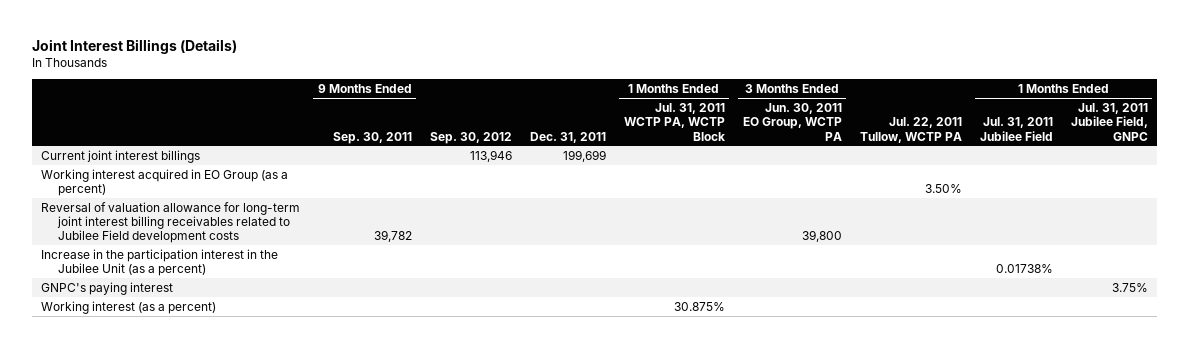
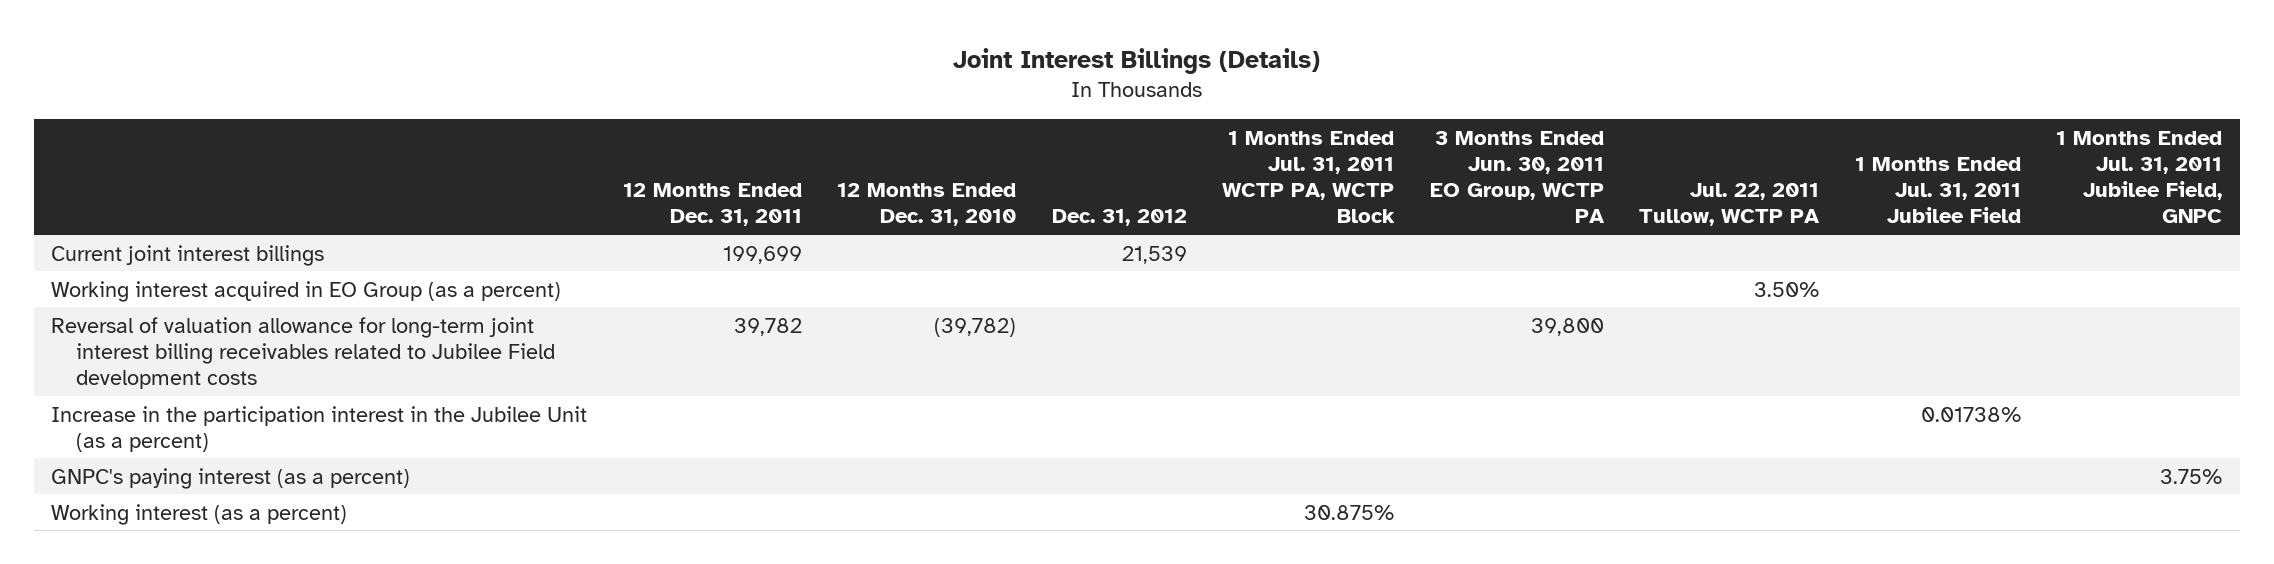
- | 9 Months Ended Sep. 30, 2011 | Sep. 30, 2012 | Dec. 31, 2011 | 1 Months Ended Jul. 31, 2011 WCTP PA, WCTP Block | 3 Months Ended Jun. 30, 2011 EO Group, WCTP PA | Jul. 22, 2011 Tullow, WCTP PA | 1 Months Ended Jul. 31, 2011 Jubilee Field | 1 Months Ended Jul. 31, 2011 Jubilee Field, GNPC
+ | 12 Months Ended Dec. 31, 2011 | 12 Months Ended Dec. 31, 2010 | Dec. 31, 2012 | 1 Months Ended Jul. 31, 2011 WCTP PA, WCTP Block | 3 Months Ended Jun. 30, 2011 EO Group, WCTP PA | Jul. 22, 2011 Tullow, WCTP PA | 1 Months Ended Jul. 31, 2011 Jubilee Field | 1 Months Ended Jul. 31, 2011 Jubilee Field, GNPC
- GNPC's paying interest | | | | | | | | 3.75%
+ GNPC's paying interest (as a percent) | | | | | | | | 3.75%

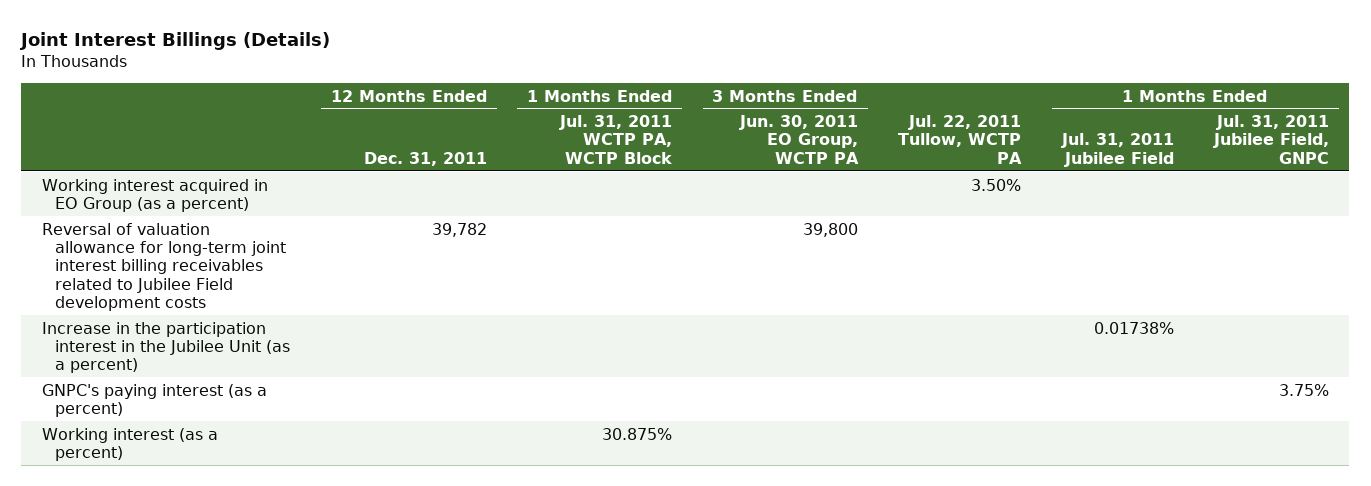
- | 12 Months Ended Dec. 31, 2011 | 12 Months Ended Dec. 31, 2010 | Dec. 31, 2012 | 1 Months Ended Jul. 31, 2011 WCTP PA, WCTP Block | 3 Months Ended Jun. 30, 2011 EO Group, WCTP PA | Jul. 22, 2011 Tullow, WCTP PA | 1 Months Ended Jul. 31, 2011 Jubilee Field | 1 Months Ended Jul. 31, 2011 Jubilee Field, GNPC
+ | 12 Months Ended Dec. 31, 2011 | 1 Months Ended Jul. 31, 2011 WCTP PA, WCTP Block | 3 Months Ended Jun. 30, 2011 EO Group, WCTP PA | Jul. 22, 2011 Tullow, WCTP PA | 1 Months Ended Jul. 31, 2011 Jubilee Field | 1 Months Ended Jul. 31, 2011 Jubilee Field, GNPC
- Current joint interest billings | 199,699 | | 21,539 | | | | |

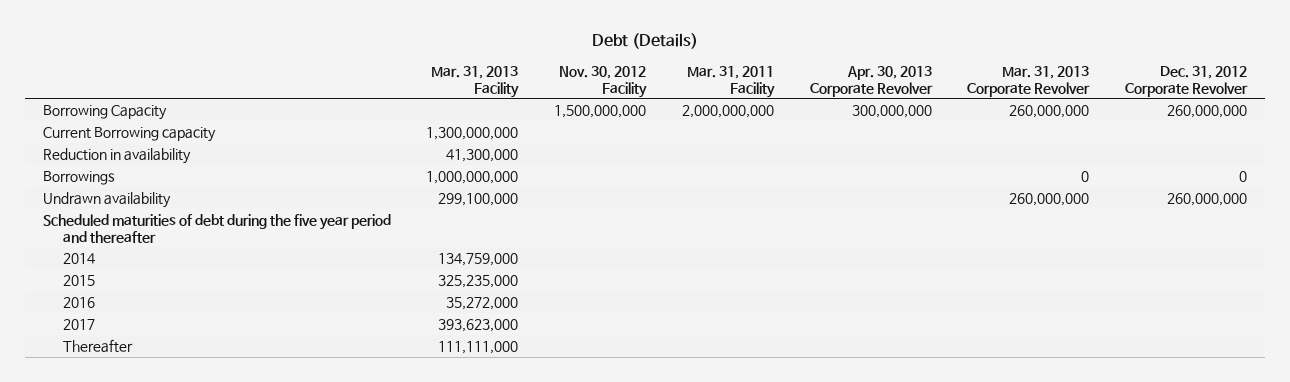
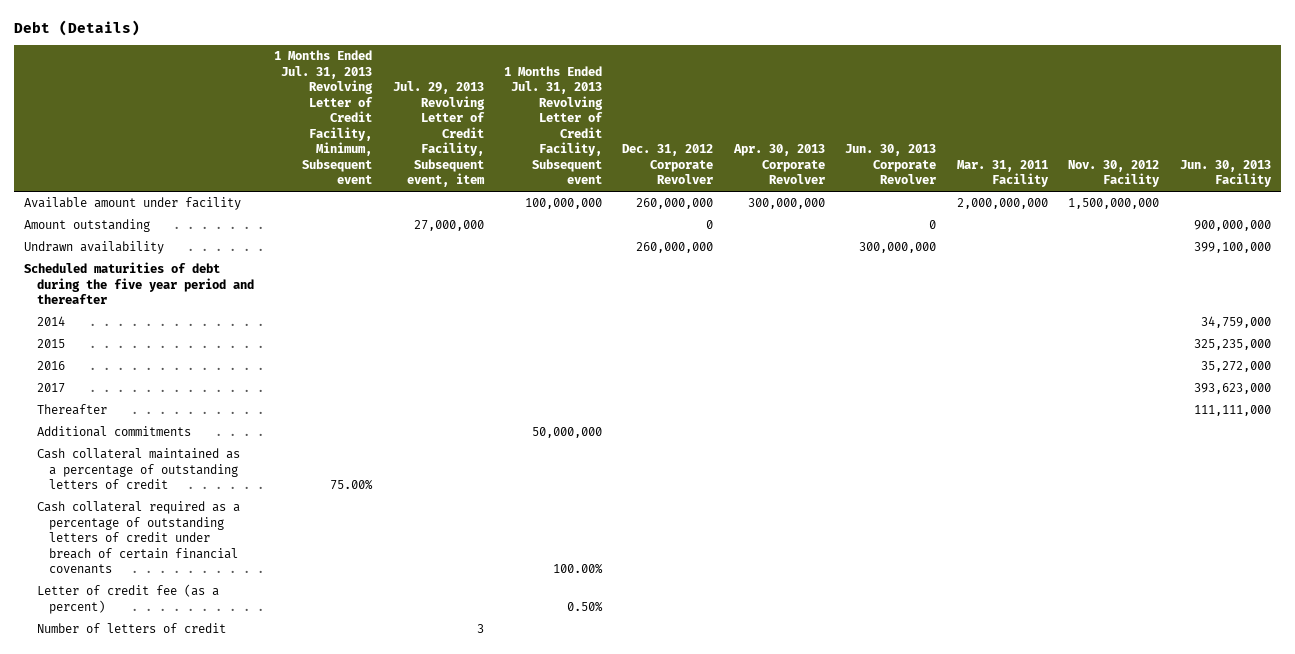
- | Mar. 31, 2013 Facility | Nov. 30, 2012 Facility | Mar. 31, 2011 Facility | Apr. 30, 2013 Corporate Revolver | Mar. 31, 2013 Corporate Revolver | Dec. 31, 2012 Corporate Revolver
+ | 1 Months Ended Jul. 31, 2013 Revolving Letter of Credit Facility, Minimum, Subsequent event | Jul. 29, 2013 Revolving Letter of Credit Facility, Subsequent event, item | 1 Months Ended Jul. 31, 2013 Revolving Letter of Credit Facility, Subsequent event | Dec. 31, 2012 Corporate Revolver | Apr. 30, 2013 Corporate Revolver | Jun. 30, 2013 Corporate Revolver | Mar. 31, 2011 Facility | Nov. 30, 2012 Facility | Jun. 30, 2013 Facility
- Borrowing Capacity | | 1,500,000,000 | 2,000,000,000 | 300,000,000 | 260,000,000 | 260,000,000
- Current Borrowing capacity | 1,300,000,000 | | | | |
- Reduction in availability | 41,300,000 | | | | |
- Borrowings | 1,000,000,000 | | | | 0 | 0
+ Available amount under facility | | | 100,000,000 | 260,000,000 | 300,000,000 | | 2,000,000,000 | 1,500,000,000 |
+ Amount outstanding | | 27,000,000 | | 0 | | 0 | | | 900,000,000
+ Additional commitments | | | 50,000,000 | | | | | |
+ Cash collateral maintained as a percentage of outstanding letters of credit | 75.00% | | | | | | | |
+ Cash collateral required as a percentage of outstanding letters of credit under breach of certain financial covenants | | | 100.00% | | | | | |
+ Letter of credit fee (as a percent) | | | 0.50% | | | | | |
+ Number of letters of credit | | 3 | | | | | | |

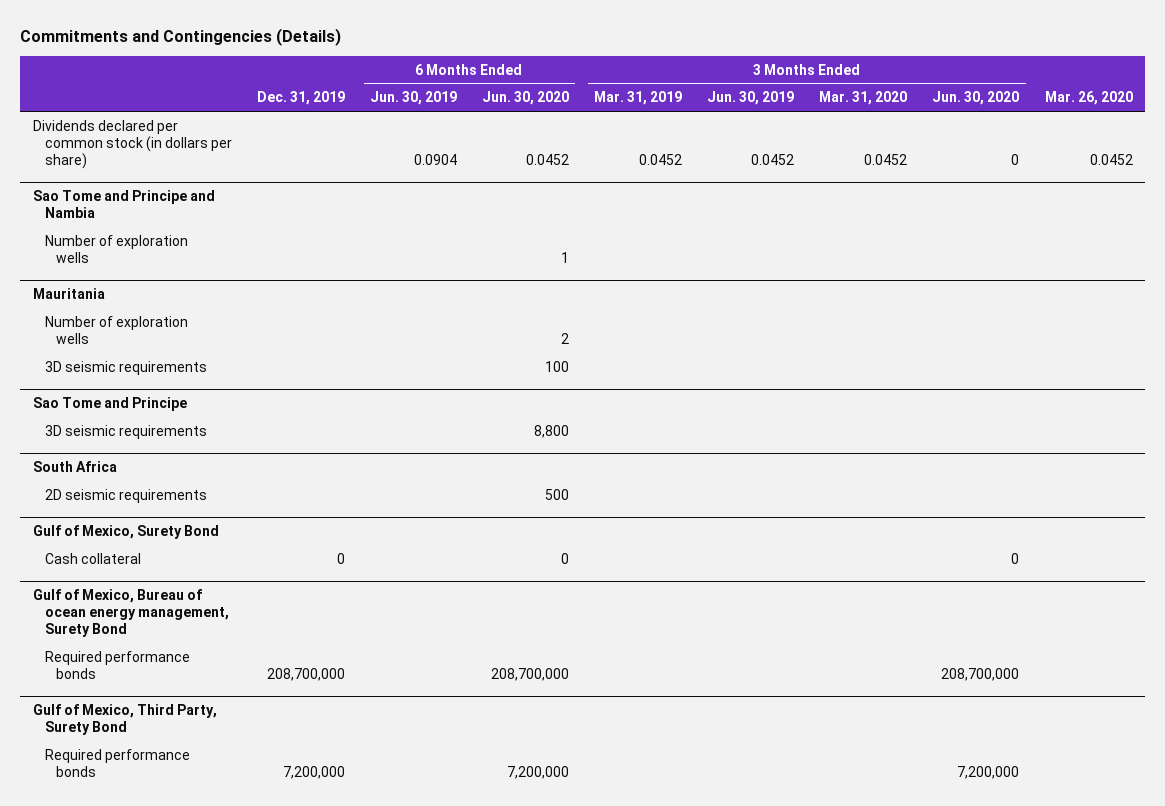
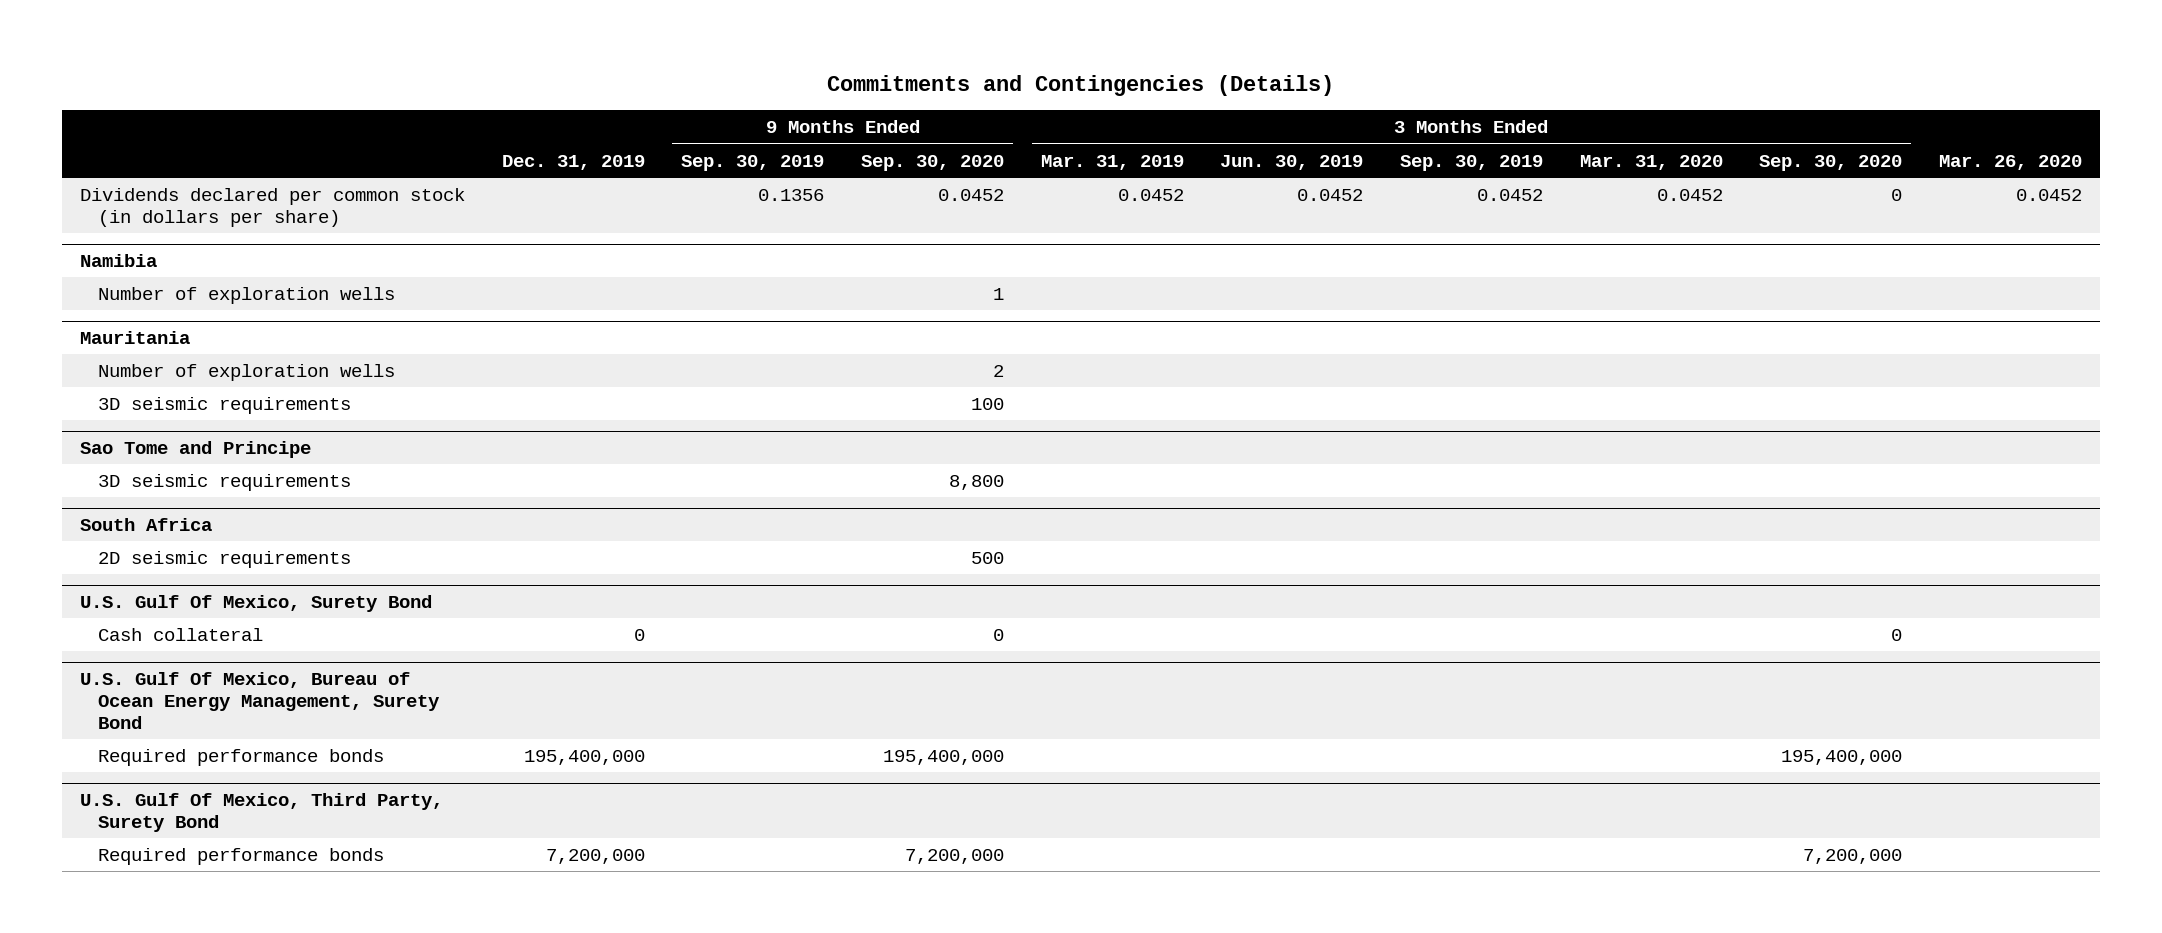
- | Dec. 31, 2019 | 6 Months Ended Jun. 30, 2019 | 6 Months Ended Jun. 30, 2020 | 3 Months Ended Mar. 31, 2019 | 3 Months Ended Jun. 30, 2019 | 3 Months Ended Mar. 31, 2020 | 3 Months Ended Jun. 30, 2020 | Mar. 26, 2020
+ | Dec. 31, 2019 | 9 Months Ended Sep. 30, 2019 | 9 Months Ended Sep. 30, 2020 | 3 Months Ended Mar. 31, 2019 | 3 Months Ended Jun. 30, 2019 | 3 Months Ended Sep. 30, 2019 | 3 Months Ended Mar. 31, 2020 | 3 Months Ended Sep. 30, 2020 | Mar. 26, 2020
- Sao Tome and Principe and Nambia
- Number of exploration wells | | | 1 | | | | |
+ Namibia
+ Number of exploration wells | | | 1 | | | | | |
- Gulf of Mexico, Surety Bond
+ U.S. Gulf Of Mexico, Surety Bond
- Gulf of Mexico, Bureau of ocean energy management, Surety Bond
- Required performance bonds | 208,700,000 | | 208,700,000 | | | | 208,700,000 |
- Gulf of Mexico, Third Party, Surety Bond
+ U.S. Gulf Of Mexico, Bureau of Ocean Energy Management, Surety Bond
+ Required performance bonds | 195,400,000 | | 195,400,000 | | | | | 195,400,000 |
+ U.S. Gulf Of Mexico, Third Party, Surety Bond

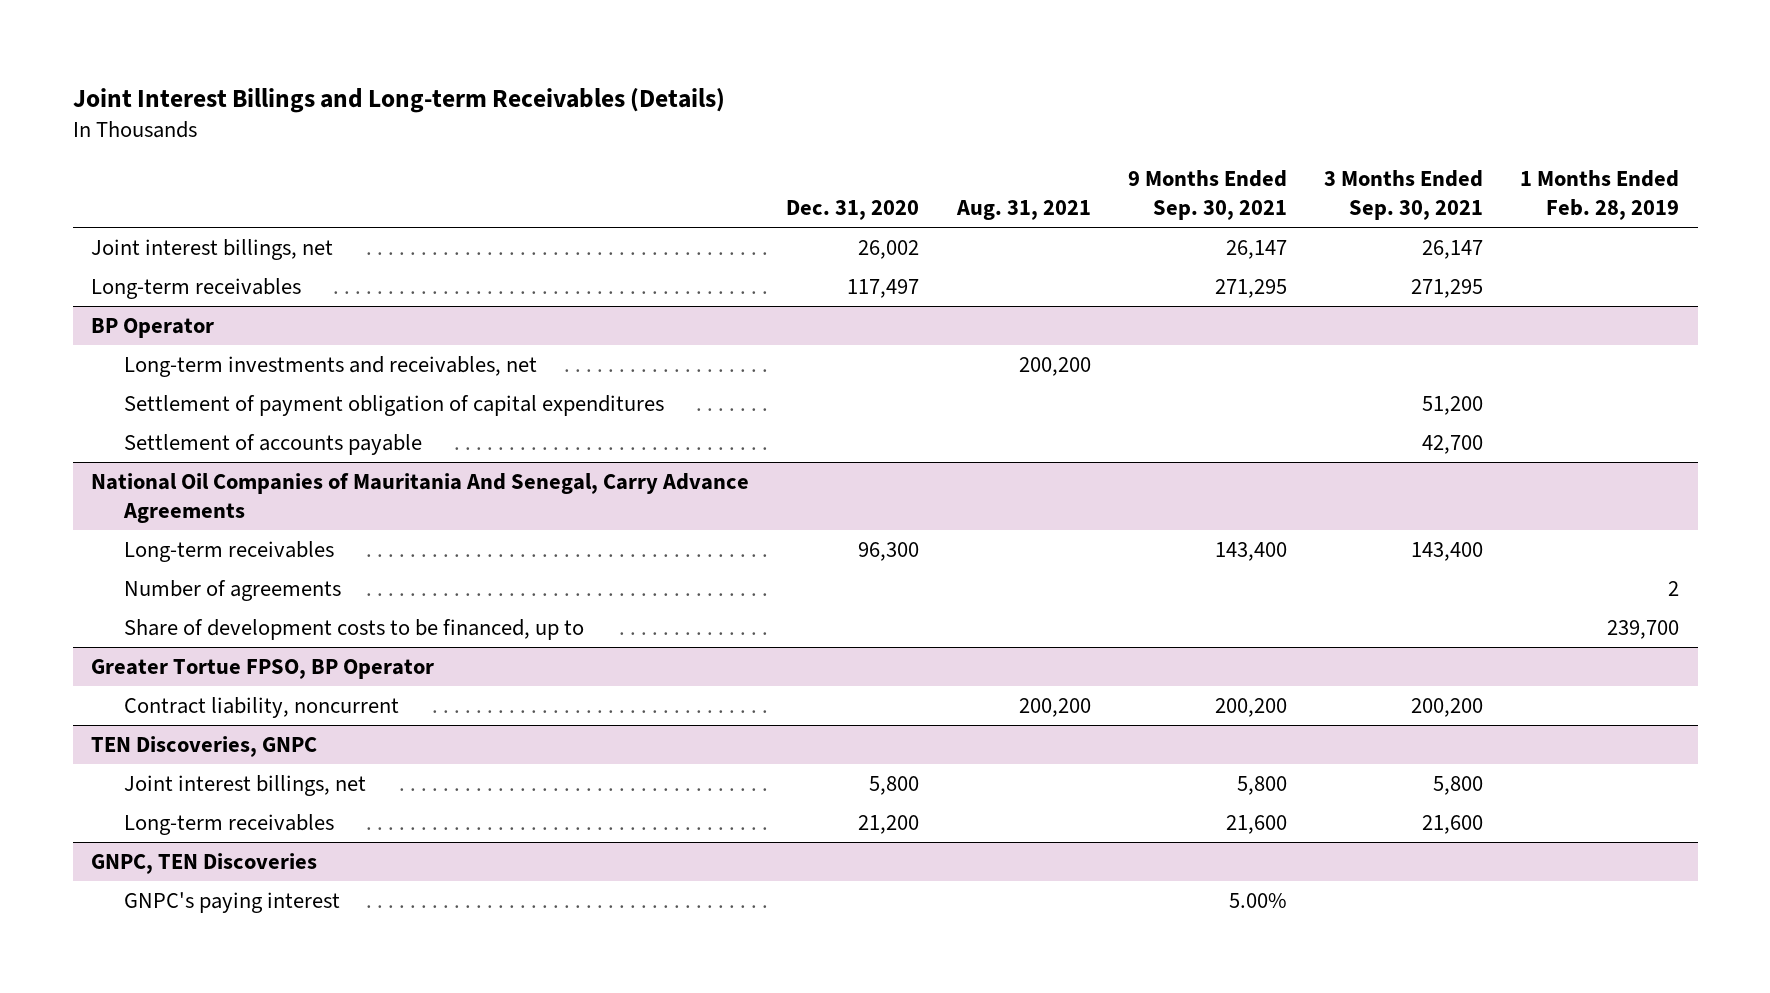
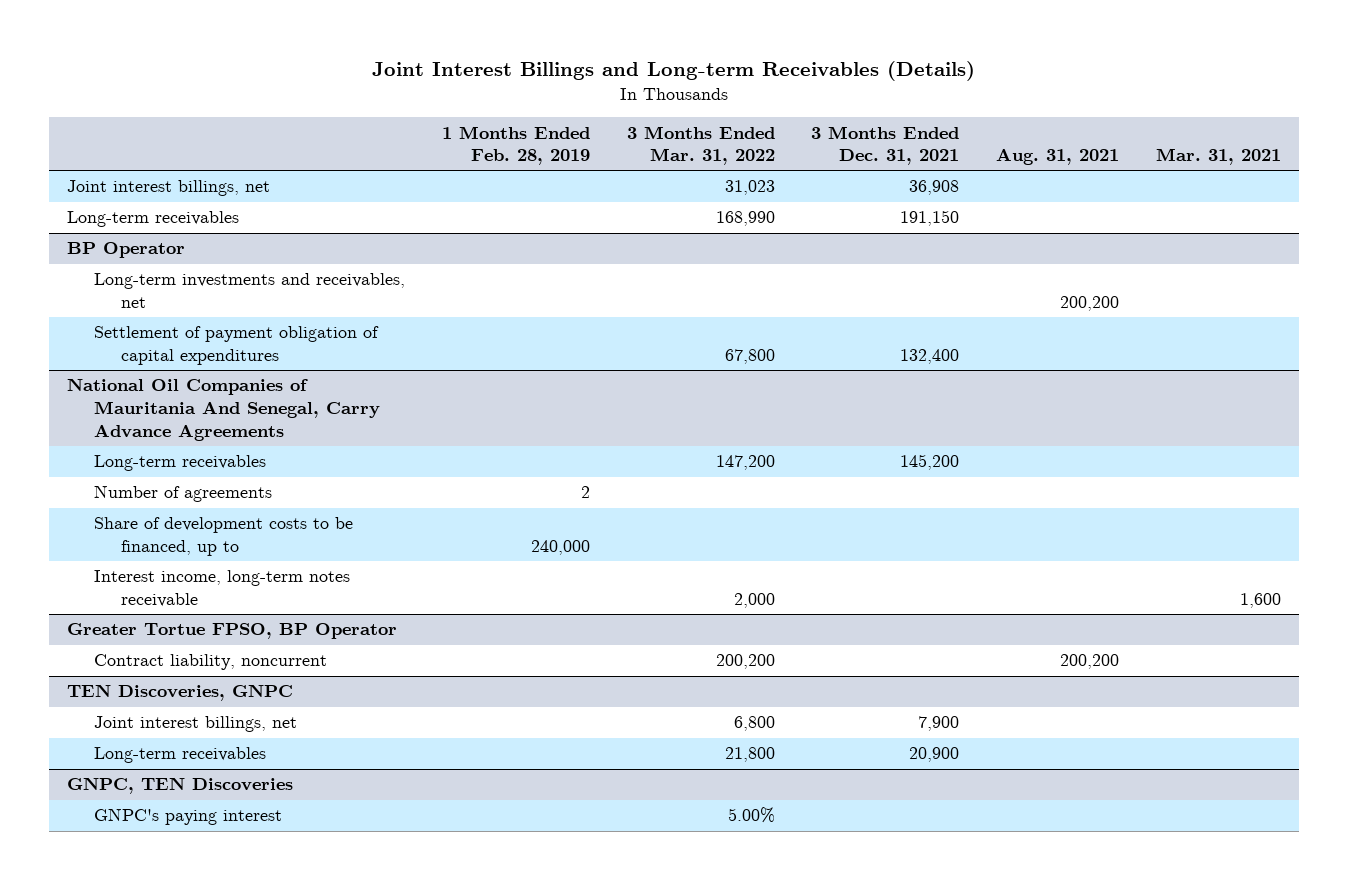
- | Dec. 31, 2020 | Aug. 31, 2021 | 9 Months Ended Sep. 30, 2021 | 3 Months Ended Sep. 30, 2021 | 1 Months Ended Feb. 28, 2019
+ | 1 Months Ended Feb. 28, 2019 | 3 Months Ended Mar. 31, 2022 | 3 Months Ended Dec. 31, 2021 | Aug. 31, 2021 | Mar. 31, 2021
@ BP Operator
- Settlement of accounts payable | | | | 42,700 |
@ National Oil Companies of Mauritania And Senegal, Carry Advance Agreements
- Share of development costs to be financed, up to | | | | | 239,700
+ Share of development costs to be financed, up to | 240,000 | | | |
+ Interest income, long-term notes receivable | | 2,000 | | | 1,600

